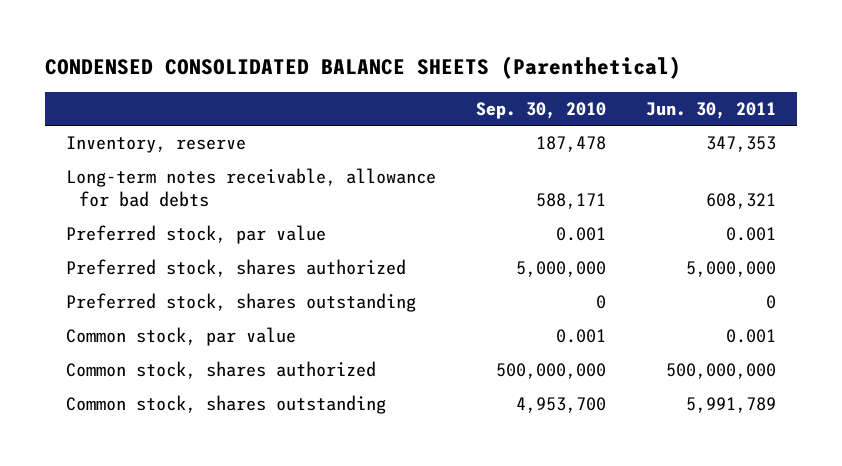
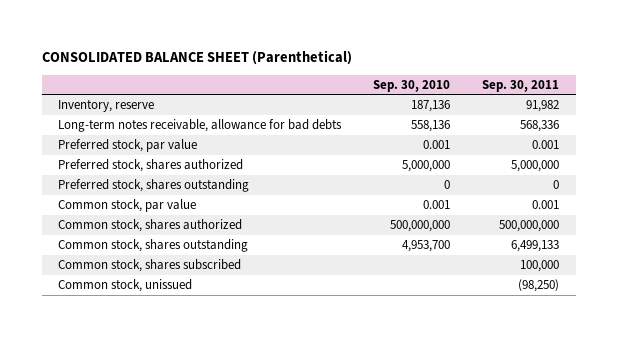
- CONDENSED CONSOLIDATED BALANCE SHEETS (Parenthetical)
+ CONSOLIDATED BALANCE SHEET (Parenthetical)
- | Sep. 30, 2010 | Jun. 30, 2011
+ | Sep. 30, 2010 | Sep. 30, 2011
- Inventory, reserve | 187,478 | 347,353
- Long-term notes receivable, allowance for bad debts | 588,171 | 608,321
+ Inventory, reserve | 187,136 | 91,982
+ Long-term notes receivable, allowance for bad debts | 558,136 | 568,336
+ Common stock, shares subscribed | | 100,000
+ Common stock, unissued | | (98,250)

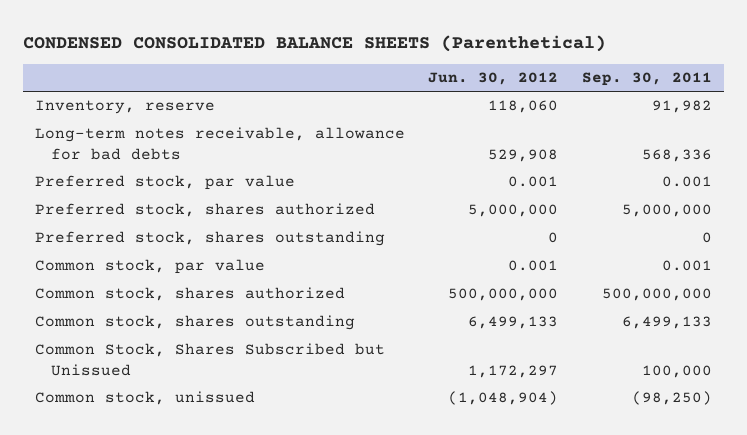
- CONSOLIDATED BALANCE SHEET (Parenthetical)
+ CONDENSED CONSOLIDATED BALANCE SHEETS (Parenthetical)
- | Sep. 30, 2010 | Sep. 30, 2011
+ | Jun. 30, 2012 | Sep. 30, 2011
- Common stock, shares subscribed | | 100,000
+ Common Stock, Shares Subscribed but Unissued | 1,172,297 | 100,000

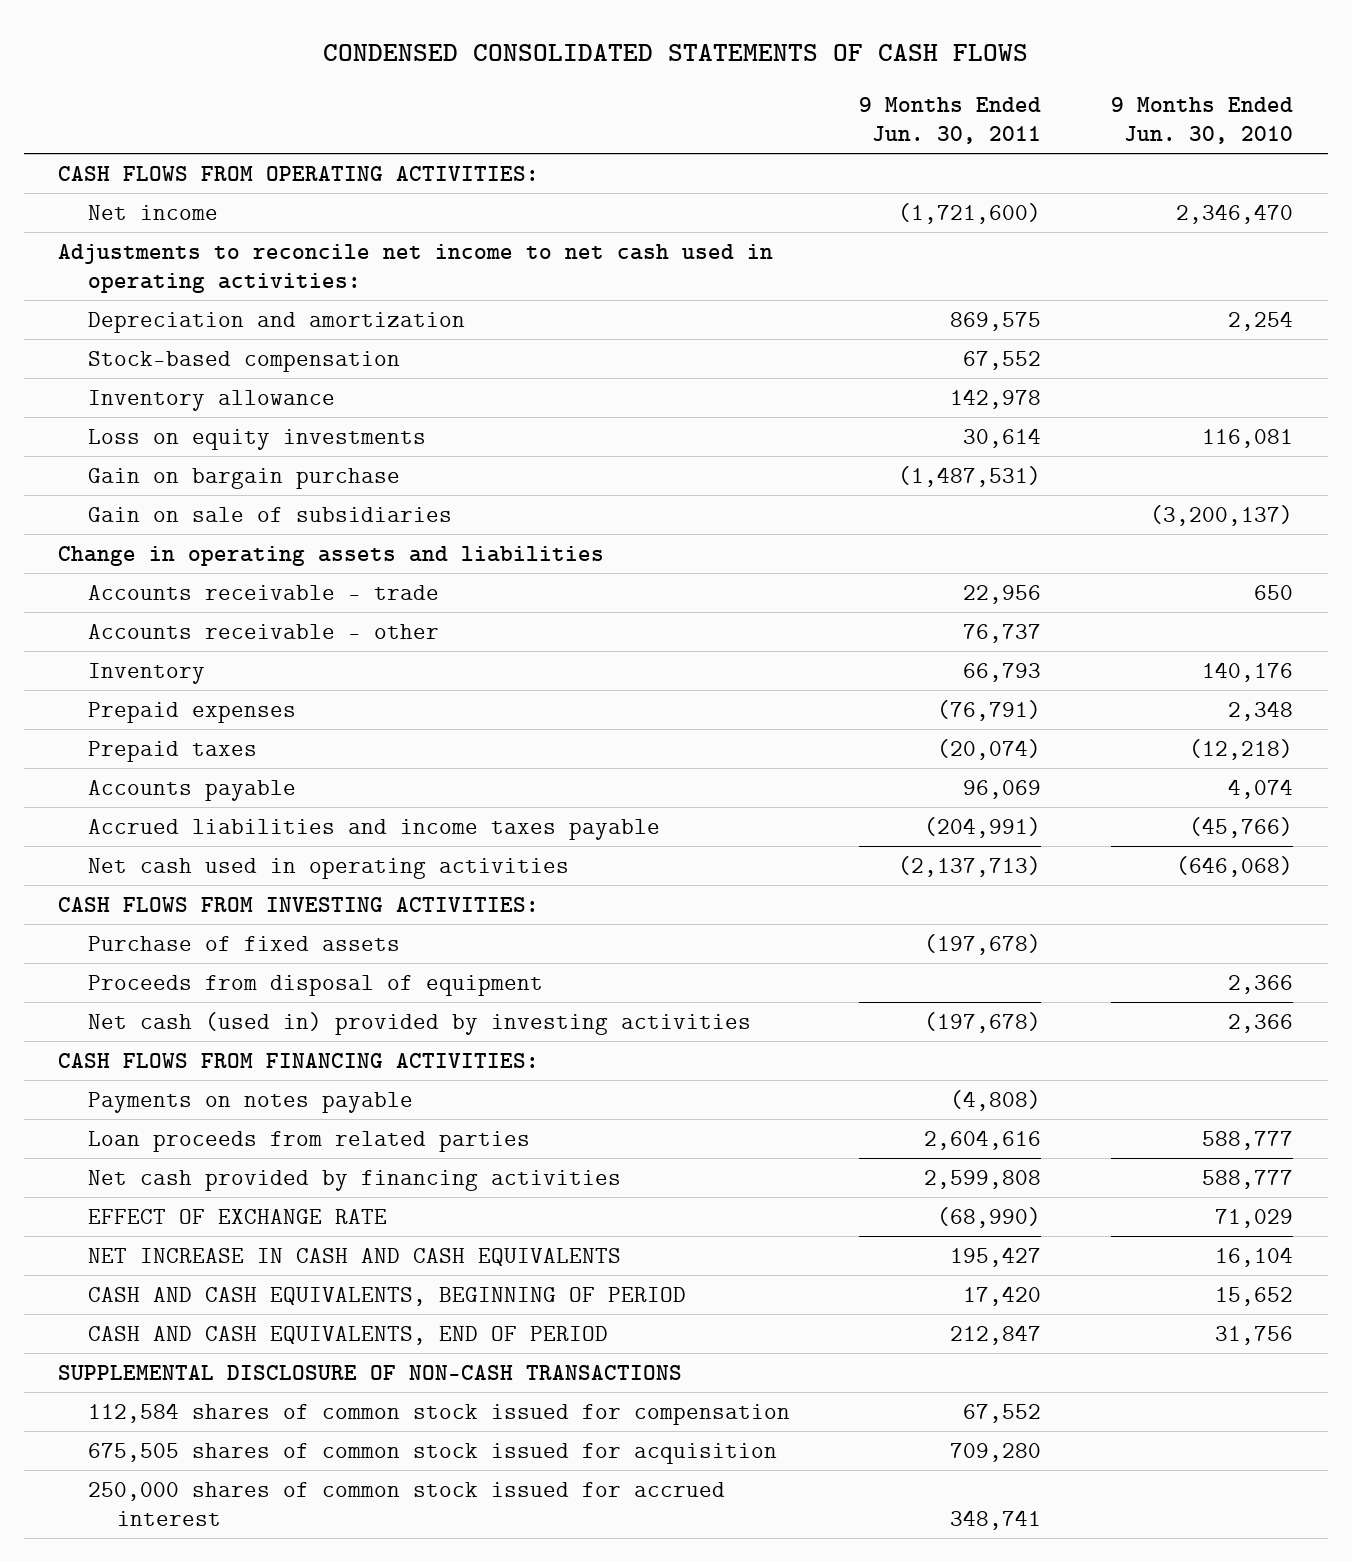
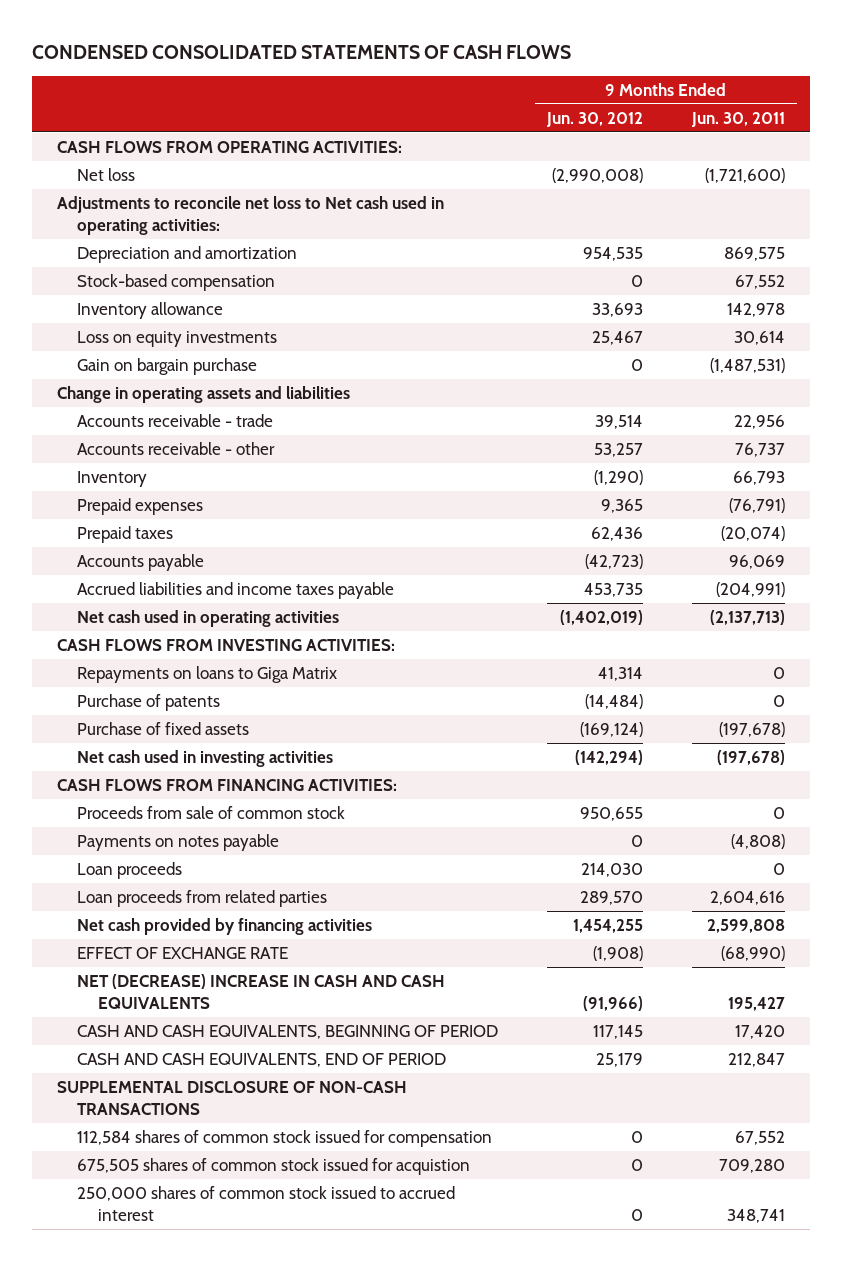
- | 9 Months Ended Jun. 30, 2011 | 9 Months Ended Jun. 30, 2010
+ | 9 Months Ended Jun. 30, 2012 | 9 Months Ended Jun. 30, 2011
- Net income | (1,721,600) | 2,346,470
- Adjustments to reconcile net income to net cash used in operating activities:
+ Net loss | (2,990,008) | (1,721,600)
+ Adjustments to reconcile net loss to Net cash used in operating activities:
- Gain on sale of subsidiaries | | (3,200,137)
+ Repayments on loans to Giga Matrix | 41,314 | 0
+ Purchase of patents | (14,484) | 0
- Proceeds from disposal of equipment | | 2,366
- Net cash (used in) provided by investing activities | (197,678) | 2,366
+ Net cash used in investing activities | (142,294) | (197,678)
+ Proceeds from sale of common stock | 950,655 | 0
+ Loan proceeds | 214,030 | 0
- NET INCREASE IN CASH AND CASH EQUIVALENTS | 195,427 | 16,104
+ NET (DECREASE) INCREASE IN CASH AND CASH EQUIVALENTS | (91,966) | 195,427
- 675,505 shares of common stock issued for acquisition | 709,280 |
- 250,000 shares of common stock issued for accrued interest | 348,741 |
+ 675,505 shares of common stock issued for acquistion | 0 | 709,280
+ 250,000 shares of common stock issued to accrued interest | 0 | 348,741

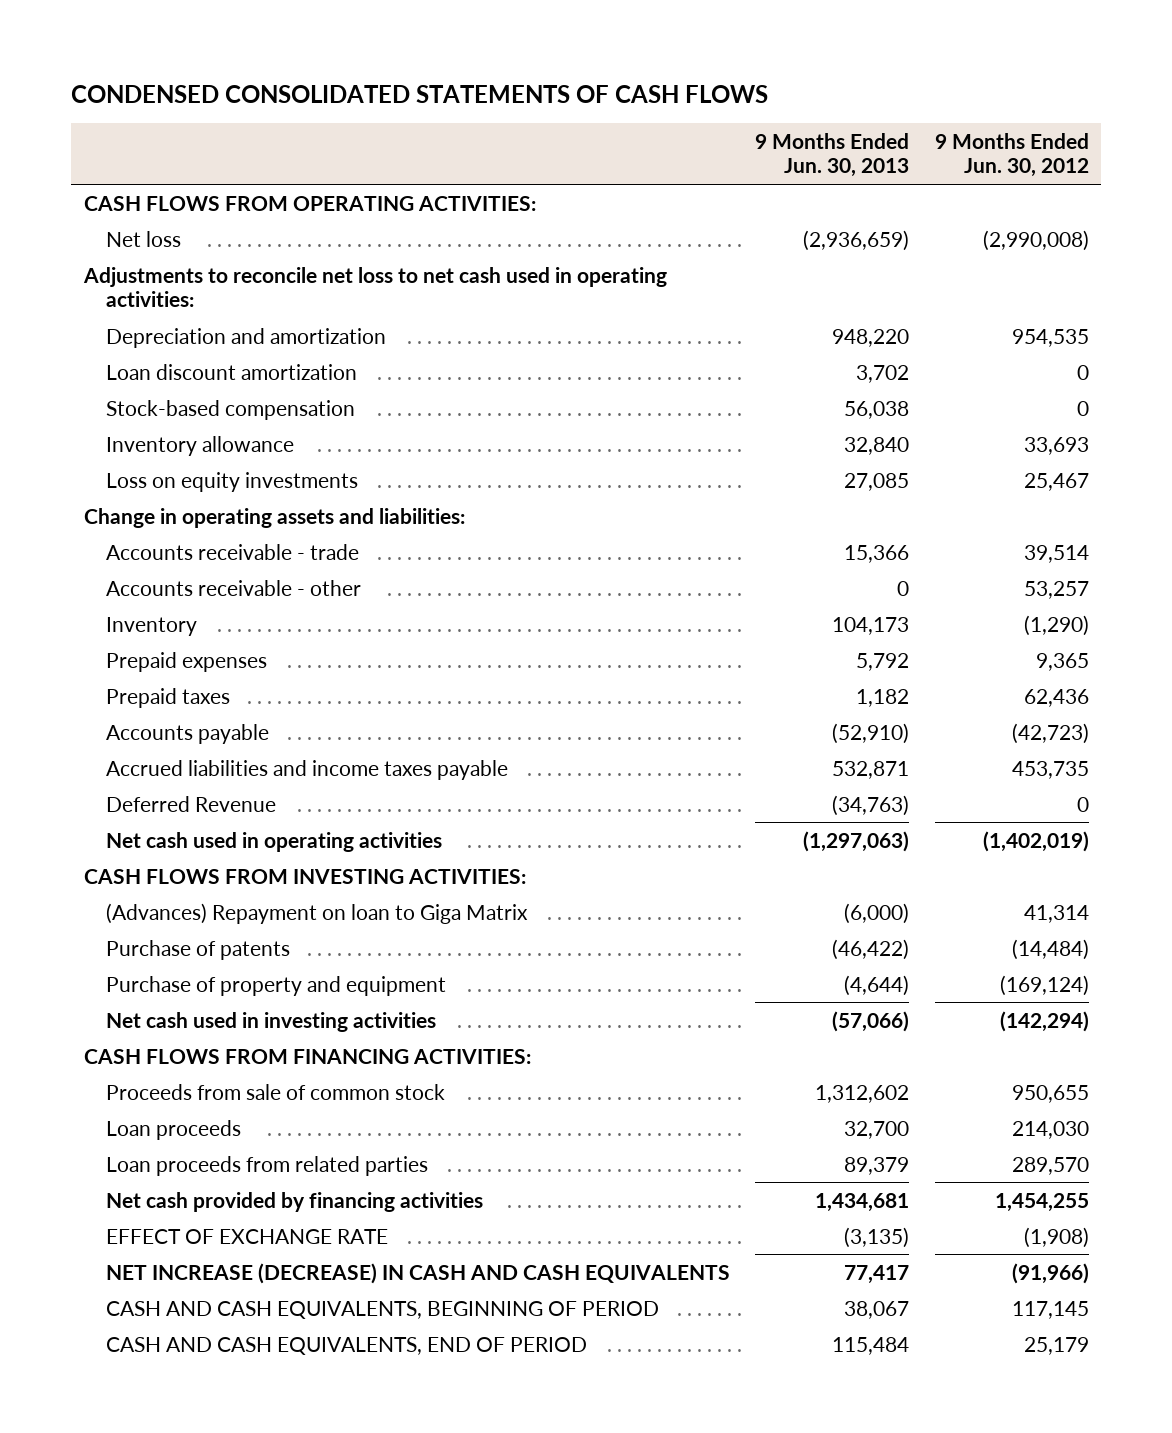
- | 9 Months Ended Jun. 30, 2012 | 9 Months Ended Jun. 30, 2011
+ | 9 Months Ended Jun. 30, 2013 | 9 Months Ended Jun. 30, 2012
- Adjustments to reconcile net loss to Net cash used in operating activities:
+ Adjustments to reconcile net loss to net cash used in operating activities:
+ Loan discount amortization | 3,702 | 0
- Gain on bargain purchase | 0 | (1,487,531)
- Change in operating assets and liabilities
+ Change in operating assets and liabilities:
+ Deferred Revenue | (34,763) | 0
- Repayments on loans to Giga Matrix | 41,314 | 0
+ (Advances) Repayment on loan to Giga Matrix | (6,000) | 41,314
- Purchase of fixed assets | (169,124) | (197,678)
+ Purchase of property and equipment | (4,644) | (169,124)
- Payments on notes payable | 0 | (4,808)
- NET (DECREASE) INCREASE IN CASH AND CASH EQUIVALENTS | (91,966) | 195,427
+ NET INCREASE (DECREASE) IN CASH AND CASH EQUIVALENTS | 77,417 | (91,966)
- SUPPLEMENTAL DISCLOSURE OF NON-CASH TRANSACTIONS
- 112,584 shares of common stock issued for compensation | 0 | 67,552
- 675,505 shares of common stock issued for acquistion | 0 | 709,280
- 250,000 shares of common stock issued to accrued interest | 0 | 348,741

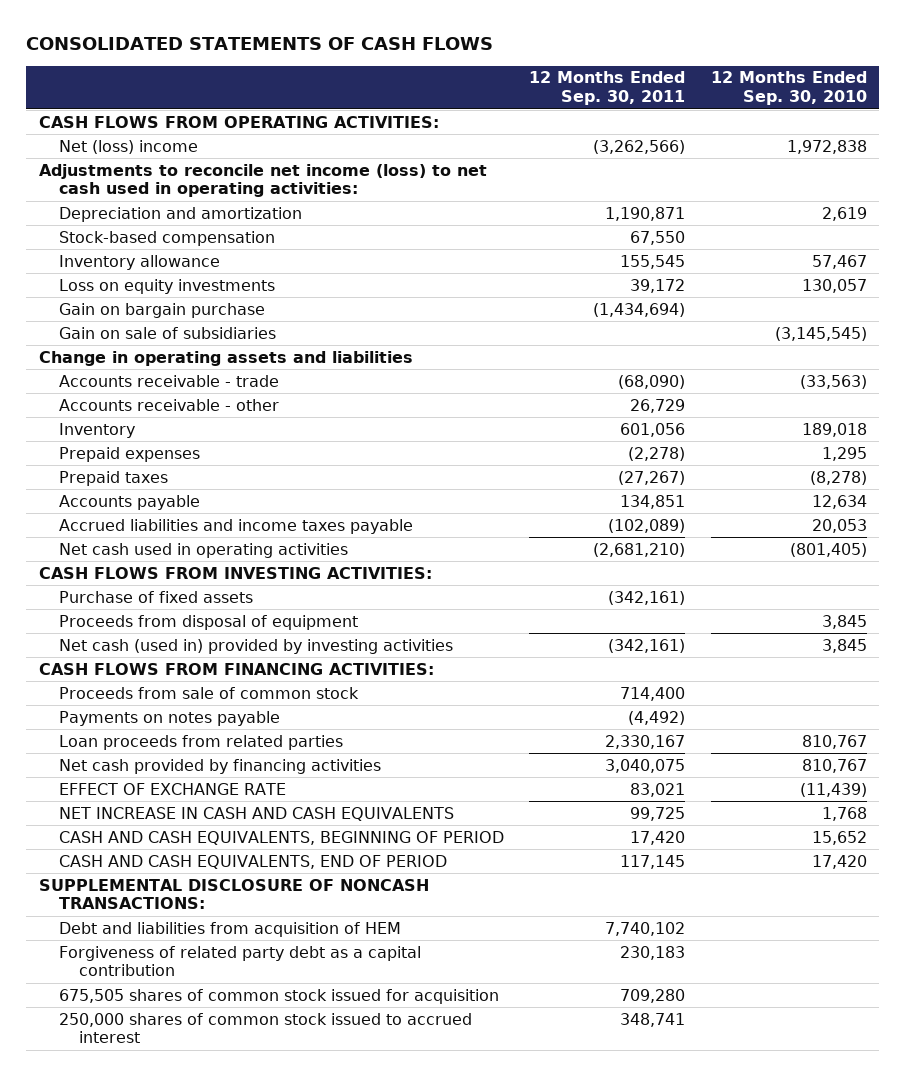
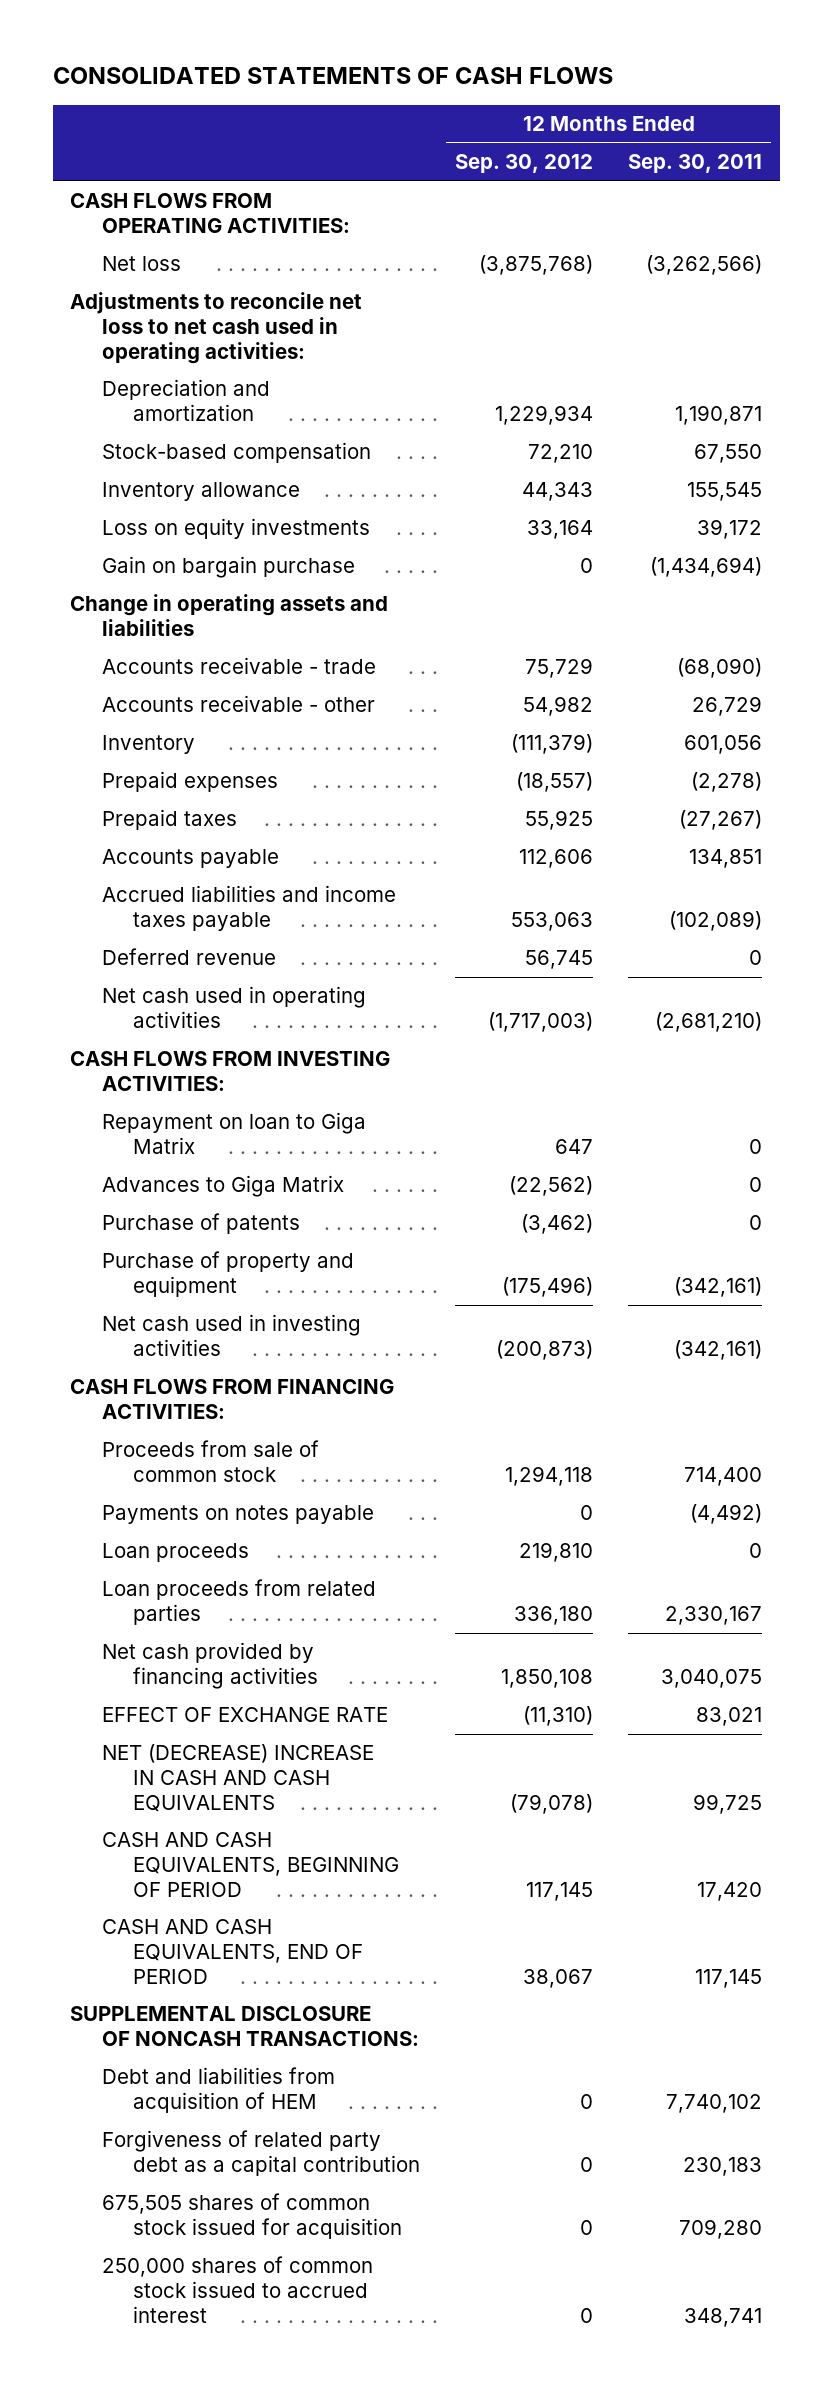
- | 12 Months Ended Sep. 30, 2011 | 12 Months Ended Sep. 30, 2010
+ | 12 Months Ended Sep. 30, 2012 | 12 Months Ended Sep. 30, 2011
- Net (loss) income | (3,262,566) | 1,972,838
- Adjustments to reconcile net income (loss) to net cash used in operating activities:
+ Net loss | (3,875,768) | (3,262,566)
+ Adjustments to reconcile net loss to net cash used in operating activities:
- Gain on sale of subsidiaries | | (3,145,545)
+ Deferred revenue | 56,745 | 0
- Purchase of fixed assets | (342,161) |
- Proceeds from disposal of equipment | | 3,845
- Net cash (used in) provided by investing activities | (342,161) | 3,845
+ Repayment on loan to Giga Matrix | 647 | 0
+ Advances to Giga Matrix | (22,562) | 0
+ Purchase of patents | (3,462) | 0
+ Purchase of property and equipment | (175,496) | (342,161)
+ Net cash used in investing activities | (200,873) | (342,161)
+ Loan proceeds | 219,810 | 0
- NET INCREASE IN CASH AND CASH EQUIVALENTS | 99,725 | 1,768
+ NET (DECREASE) INCREASE IN CASH AND CASH EQUIVALENTS | (79,078) | 99,725

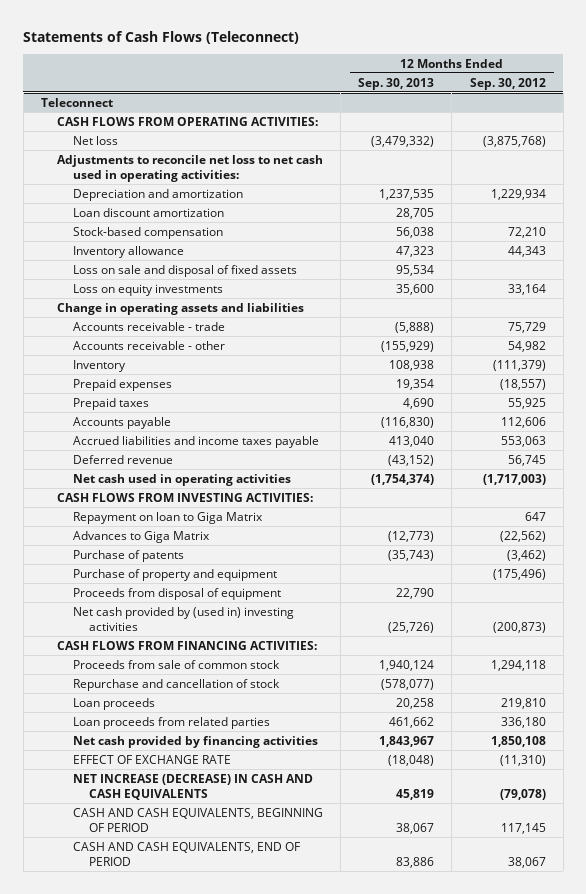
- CONSOLIDATED STATEMENTS OF CASH FLOWS
+ Statements of Cash Flows (Teleconnect)
- | 12 Months Ended Sep. 30, 2012 | 12 Months Ended Sep. 30, 2011
+ | 12 Months Ended Sep. 30, 2013 | 12 Months Ended Sep. 30, 2012
+ Teleconnect
+ Loan discount amortization | 28,705 |
+ Loss on sale and disposal of fixed assets | 95,534 |
- Gain on bargain purchase | 0 | (1,434,694)
- Net cash used in investing activities | (200,873) | (342,161)
+ Proceeds from disposal of equipment | 22,790 |
+ Net cash provided by (used in) investing activities | (25,726) | (200,873)
- Payments on notes payable | 0 | (4,492)
+ Repurchase and cancellation of stock | (578,077) |
- NET (DECREASE) INCREASE IN CASH AND CASH EQUIVALENTS | (79,078) | 99,725
+ NET INCREASE (DECREASE) IN CASH AND CASH EQUIVALENTS | 45,819 | (79,078)
- SUPPLEMENTAL DISCLOSURE OF NONCASH TRANSACTIONS:
- Debt and liabilities from acquisition of HEM | 0 | 7,740,102
- Forgiveness of related party debt as a capital contribution | 0 | 230,183
- 675,505 shares of common stock issued for acquisition | 0 | 709,280
- 250,000 shares of common stock issued to accrued interest | 0 | 348,741

